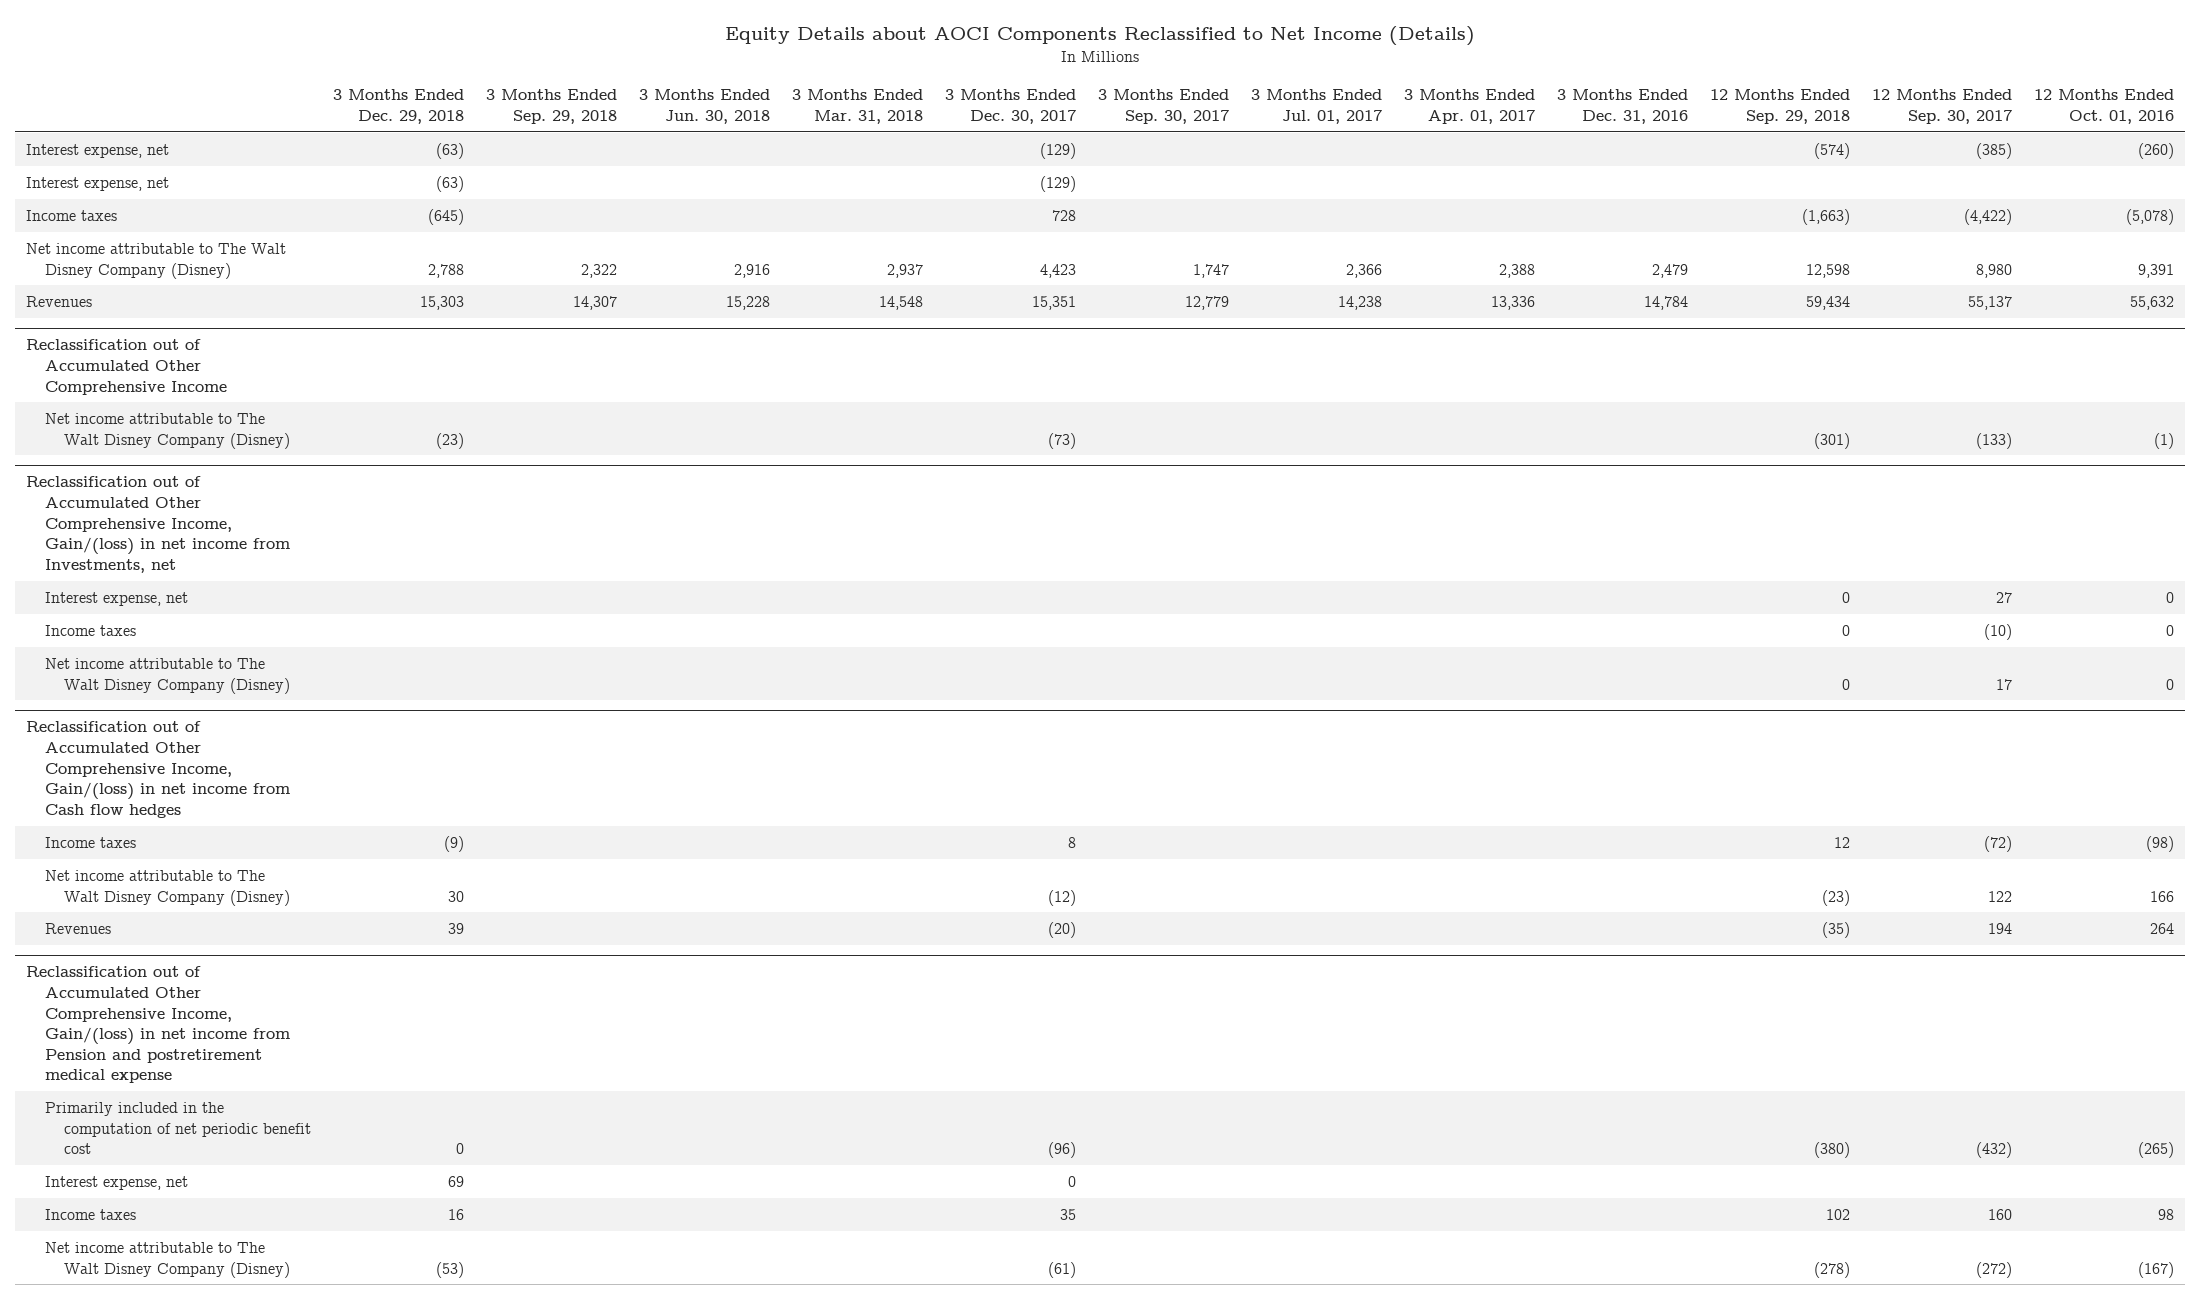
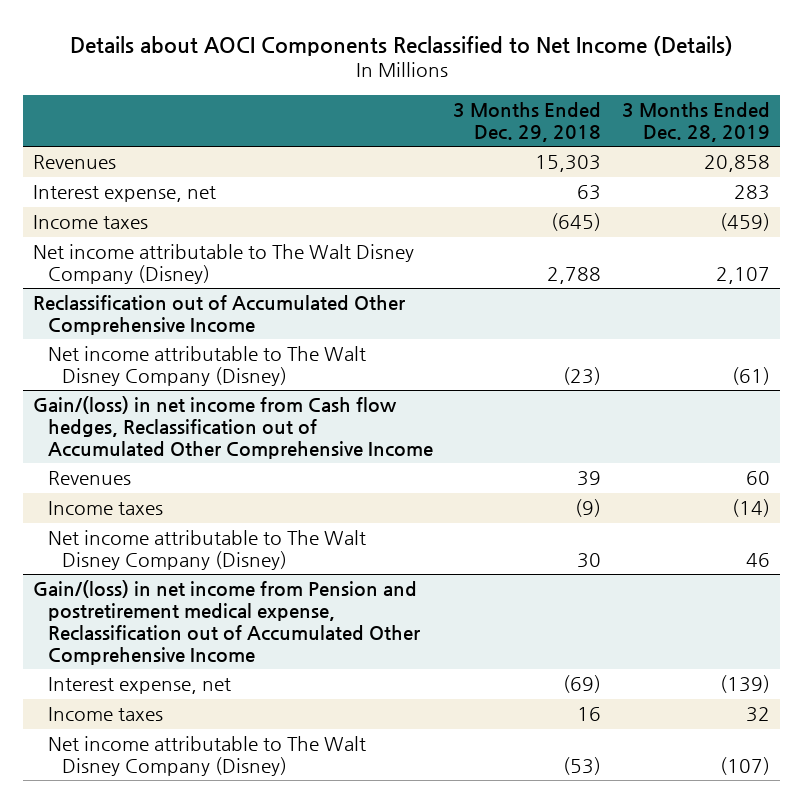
- Equity Details about AOCI Components Reclassified to Net Income (Details)
+ Details about AOCI Components Reclassified to Net Income (Details)
- | 3 Months Ended Dec. 29, 2018 | 3 Months Ended Sep. 29, 2018 | 3 Months Ended Jun. 30, 2018 | 3 Months Ended Mar. 31, 2018 | 3 Months Ended Dec. 30, 2017 | 3 Months Ended Sep. 30, 2017 | 3 Months Ended Jul. 01, 2017 | 3 Months Ended Apr. 01, 2017 | 3 Months Ended Dec. 31, 2016 | 12 Months Ended Sep. 29, 2018 | 12 Months Ended Sep. 30, 2017 | 12 Months Ended Oct. 01, 2016
+ | 3 Months Ended Dec. 29, 2018 | 3 Months Ended Dec. 28, 2019
- Interest expense, net | (63) | | | | (129) | | | | | (574) | (385) | (260)
- Interest expense, net | (63) | | | | (129) | | | | | | |
moved up: Revenues | 15,303 | 20,858
+ Interest expense, net | 63 | 283
- Reclassification out of Accumulated Other Comprehensive Income, Gain/(loss) in net income from Investments, net
- Interest expense, net | | | | | | | | | | 0 | 27 | 0
- Income taxes | | | | | | | | | | 0 | (10) | 0
- Net income attributable to The Walt Disney Company (Disney) | | | | | | | | | | 0 | 17 | 0
- Reclassification out of Accumulated Other Comprehensive Income, Gain/(loss) in net income from Cash flow hedges
+ Gain/(loss) in net income from Cash flow hedges, Reclassification out of Accumulated Other Comprehensive Income
+ Revenues | 39 | 60
- Revenues | 39 | | | | (20) | | | | | (35) | 194 | 264
- Reclassification out of Accumulated Other Comprehensive Income, Gain/(loss) in net income from Pension and postretirement medical expense
- Primarily included in the computation of net periodic benefit cost | 0 | | | | (96) | | | | | (380) | (432) | (265)
- Interest expense, net | 69 | | | | 0 | | | | | | |
+ Gain/(loss) in net income from Pension and postretirement medical expense, Reclassification out of Accumulated Other Comprehensive Income
+ Interest expense, net | (69) | (139)

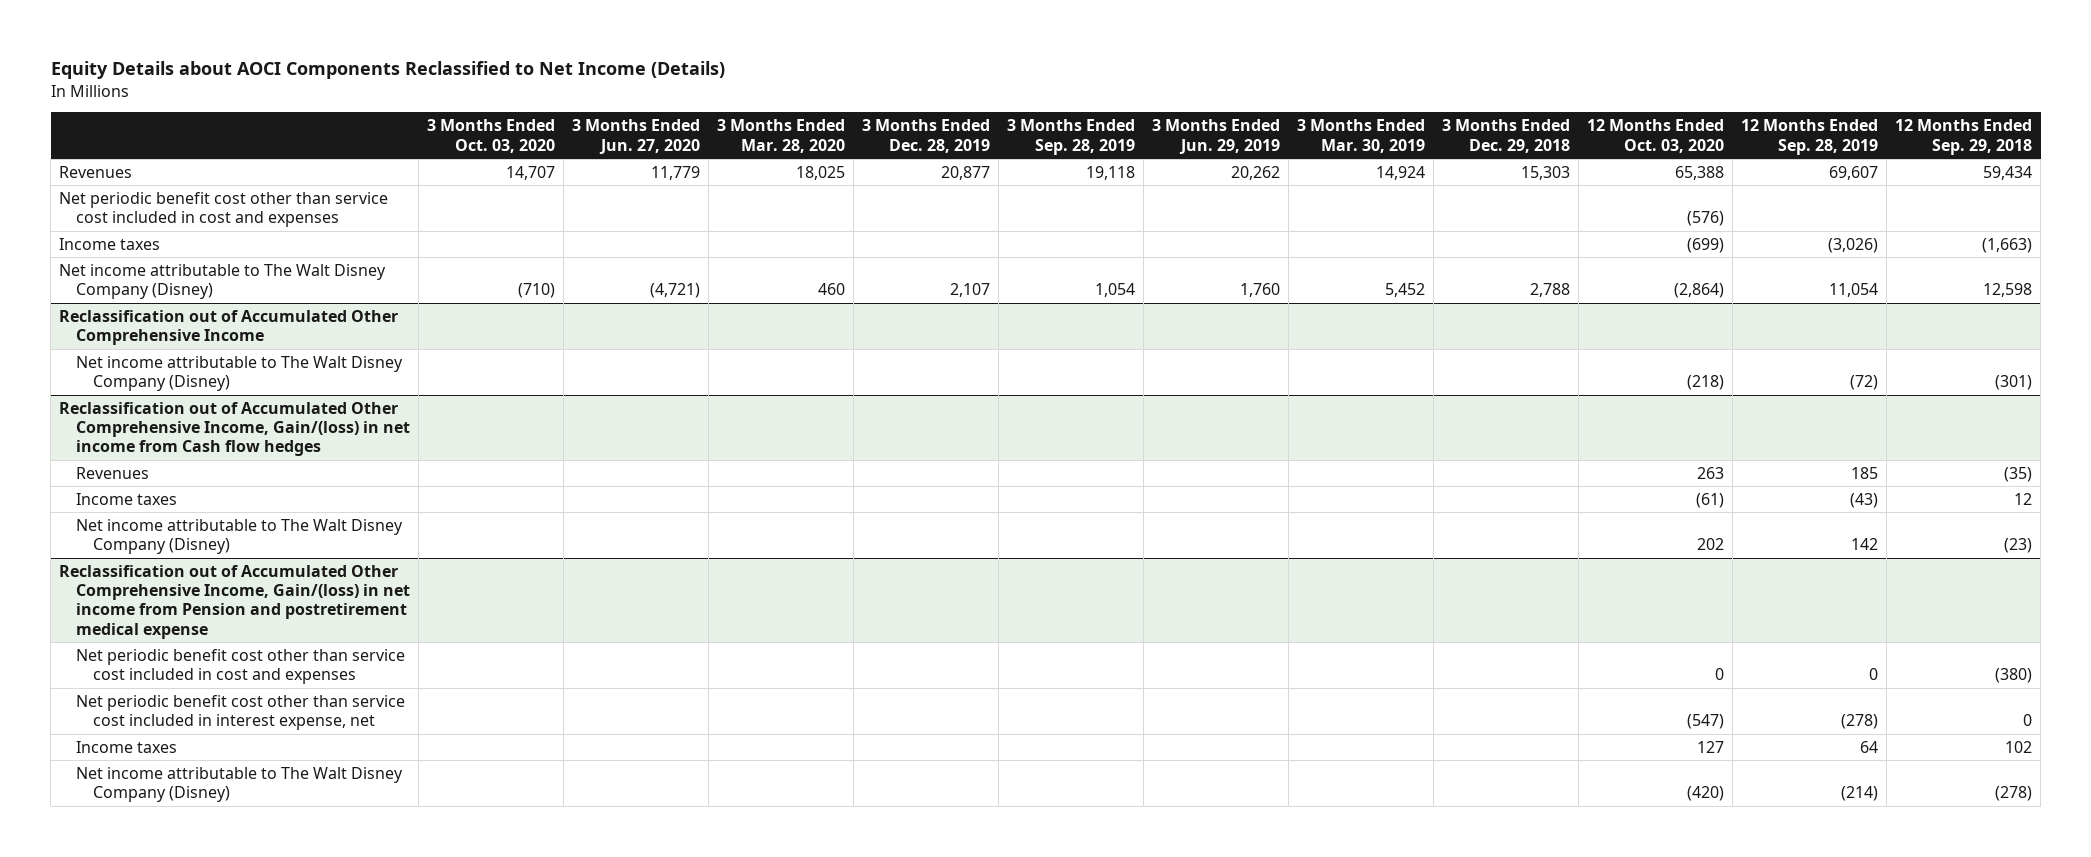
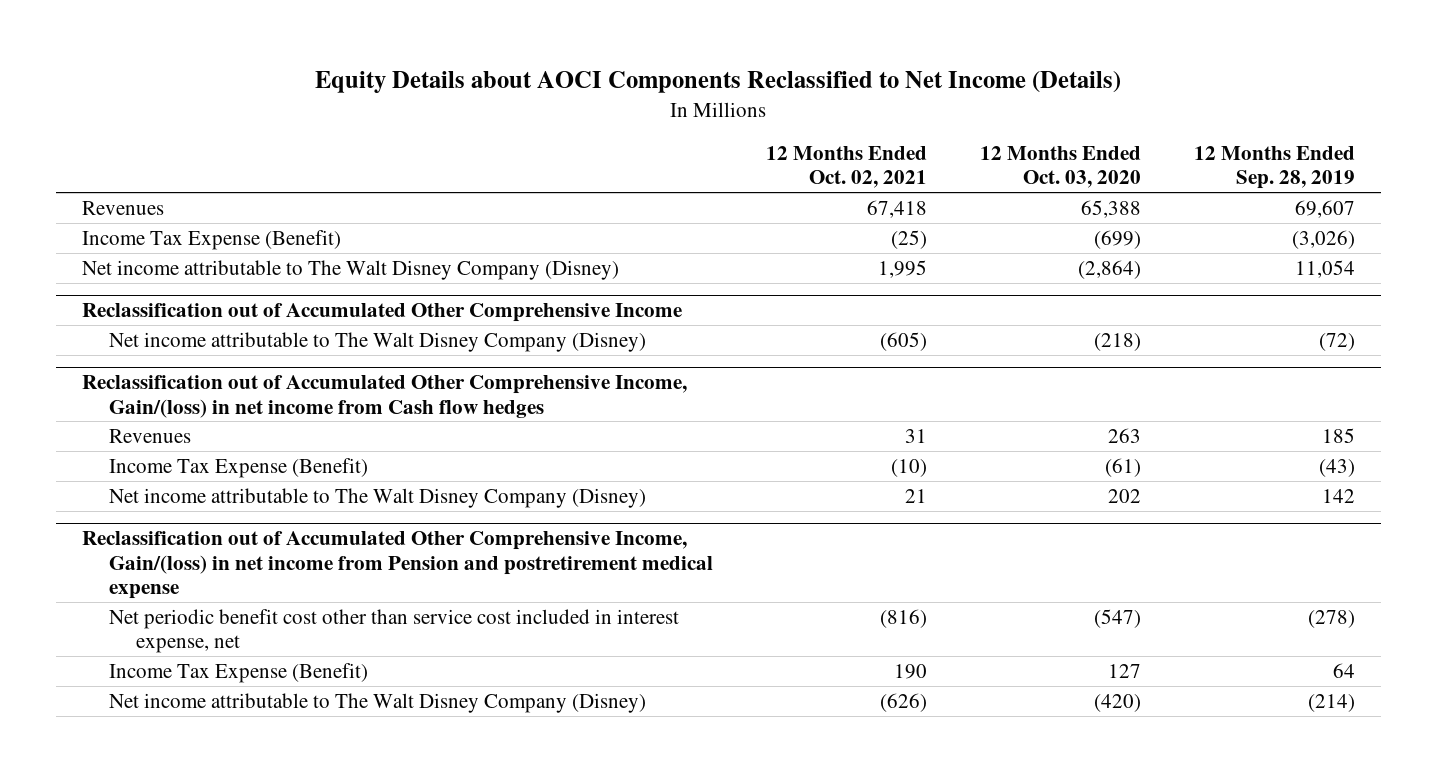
- | 3 Months Ended Oct. 03, 2020 | 3 Months Ended Jun. 27, 2020 | 3 Months Ended Mar. 28, 2020 | 3 Months Ended Dec. 28, 2019 | 3 Months Ended Sep. 28, 2019 | 3 Months Ended Jun. 29, 2019 | 3 Months Ended Mar. 30, 2019 | 3 Months Ended Dec. 29, 2018 | 12 Months Ended Oct. 03, 2020 | 12 Months Ended Sep. 28, 2019 | 12 Months Ended Sep. 29, 2018
+ | 12 Months Ended Oct. 02, 2021 | 12 Months Ended Oct. 03, 2020 | 12 Months Ended Sep. 28, 2019
- Net periodic benefit cost other than service cost included in cost and expenses | | | | | | | | | (576) | |
- Income taxes | | | | | | | | | (699) | (3,026) | (1,663)
+ Income Tax Expense (Benefit) | (25) | (699) | (3,026)
@ Reclassification out of Accumulated Other Comprehensive Income, Gain/(loss) in net income from Cash flow hedges
- Income taxes | | | | | | | | | (61) | (43) | 12
+ Income Tax Expense (Benefit) | (10) | (61) | (43)
@ Reclassification out of Accumulated Other Comprehensive Income, Gain/(loss) in net income from Pension and postretirement medical expense
- Net periodic benefit cost other than service cost included in cost and expenses | | | | | | | | | 0 | 0 | (380)
- Income taxes | | | | | | | | | 127 | 64 | 102
+ Income Tax Expense (Benefit) | 190 | 127 | 64

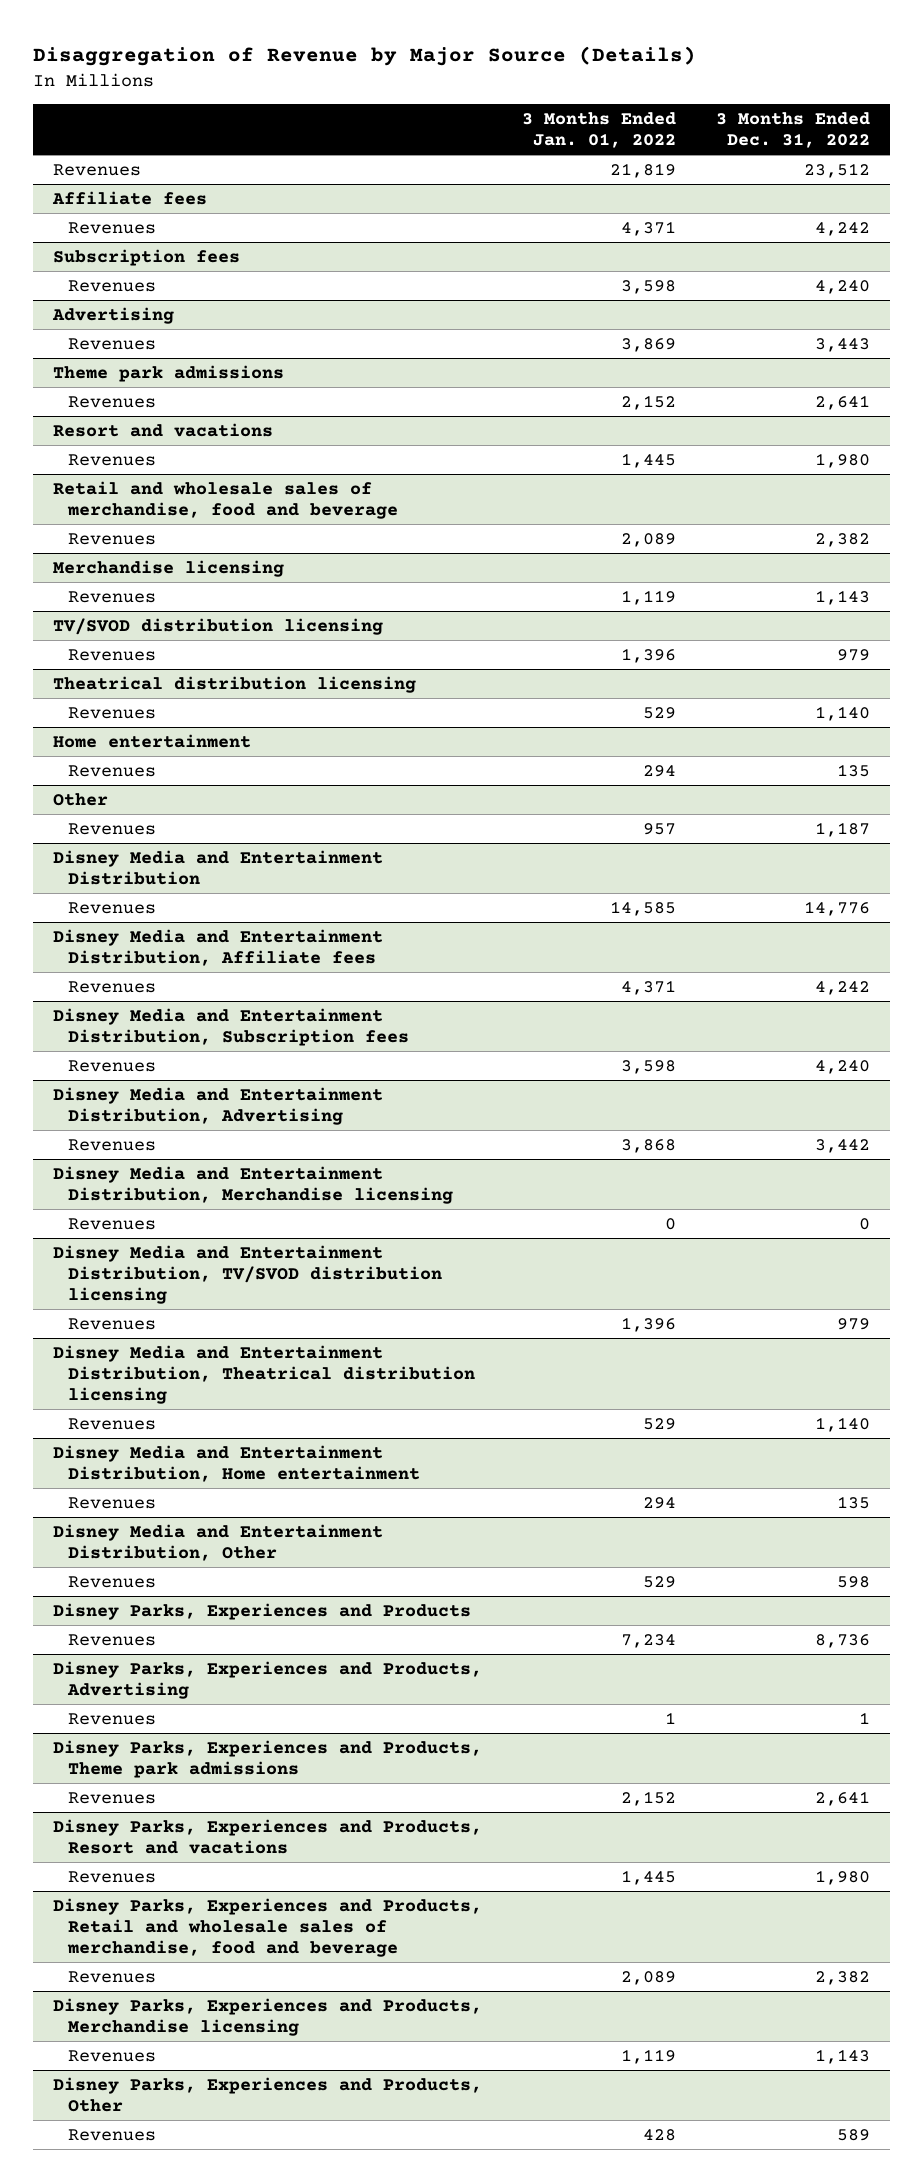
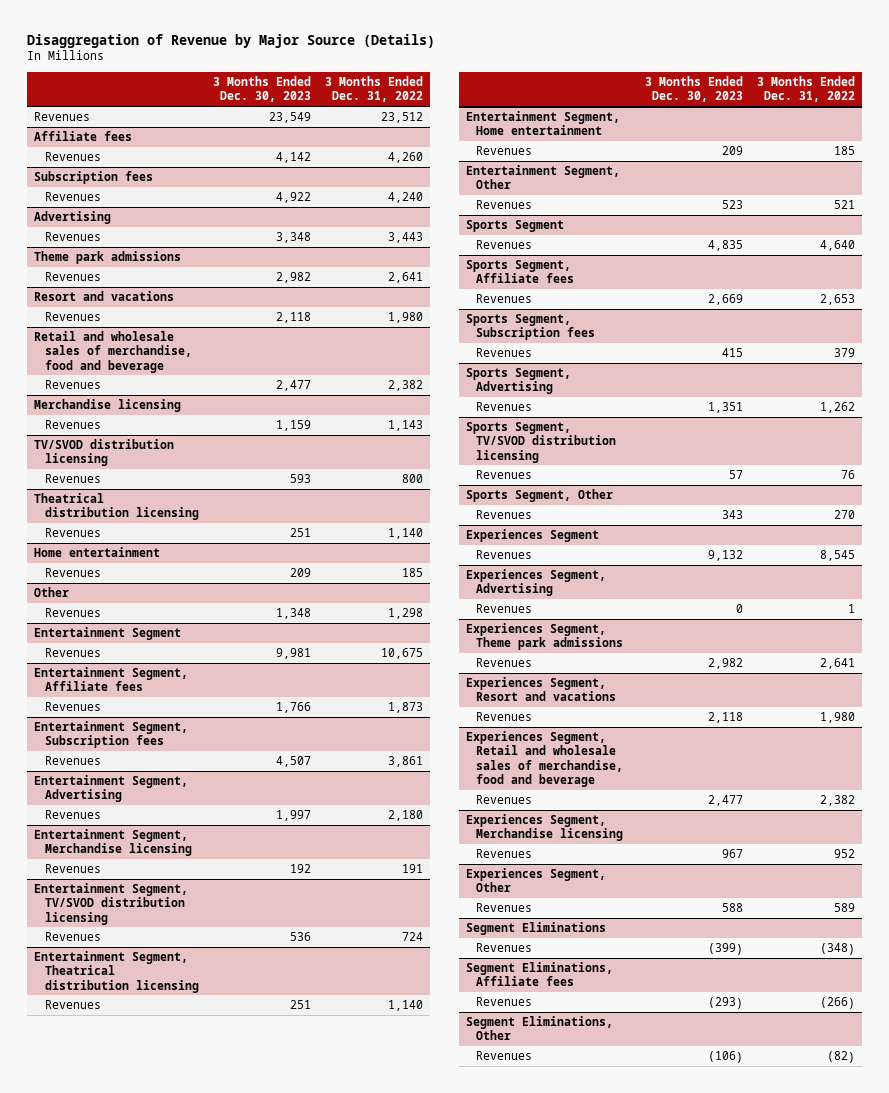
- | 3 Months Ended Jan. 01, 2022 | 3 Months Ended Dec. 31, 2022
+ | 3 Months Ended Dec. 30, 2023 | 3 Months Ended Dec. 31, 2022
@ Affiliate fees
- Revenues | 4,371 | 4,242
+ Revenues | 4,142 | 4,260
@ TV/SVOD distribution licensing
- Revenues | 1,396 | 979
+ Revenues | 593 | 800
@ Home entertainment
- Revenues | 294 | 135
+ Revenues | 209 | 185
@ Other
- Revenues | 957 | 1,187
- Disney Media and Entertainment Distribution
- Revenues | 14,585 | 14,776
- Disney Media and Entertainment Distribution, Affiliate fees
- Revenues | 4,371 | 4,242
- Disney Media and Entertainment Distribution, Subscription fees
- Revenues | 3,598 | 4,240
- Disney Media and Entertainment Distribution, Advertising
- Revenues | 3,868 | 3,442
- Disney Media and Entertainment Distribution, Merchandise licensing
- Revenues | 0 | 0
- Disney Media and Entertainment Distribution, TV/SVOD distribution licensing
- Revenues | 1,396 | 979
- Disney Media and Entertainment Distribution, Theatrical distribution licensing
@ Other
+ Revenues | 1,348 | 1,298
+ Entertainment Segment
+ Revenues | 9,981 | 10,675
+ Entertainment Segment, Affiliate fees
+ Revenues | 1,766 | 1,873
+ Entertainment Segment, Subscription fees
+ Revenues | 4,507 | 3,861
+ Entertainment Segment, Advertising
+ Revenues | 1,997 | 2,180
+ Entertainment Segment, Merchandise licensing
+ Revenues | 192 | 191
+ Entertainment Segment, TV/SVOD distribution licensing
+ Revenues | 536 | 724
+ Entertainment Segment, Theatrical distribution licensing
- Disney Media and Entertainment Distribution, Home entertainment
- Revenues | 294 | 135
- Disney Media and Entertainment Distribution, Other
- Revenues | 529 | 598
- Disney Parks, Experiences and Products
- Revenues | 7,234 | 8,736
- Disney Parks, Experiences and Products, Advertising
+ Entertainment Segment, Home entertainment
+ Revenues | 209 | 185
+ Entertainment Segment, Other
+ Revenues | 523 | 521
+ Sports Segment
+ Revenues | 4,835 | 4,640
+ Sports Segment, Affiliate fees
+ Revenues | 2,669 | 2,653
+ Sports Segment, Subscription fees
+ Revenues | 415 | 379
+ Sports Segment, Advertising
+ Revenues | 1,351 | 1,262
+ Sports Segment, TV/SVOD distribution licensing
+ Revenues | 57 | 76
+ Sports Segment, Other
+ Revenues | 343 | 270
+ Experiences Segment
+ Revenues | 9,132 | 8,545
+ Experiences Segment, Advertising
- Disney Parks, Experiences and Products, Theme park admissions
+ Experiences Segment, Theme park admissions
- Disney Parks, Experiences and Products, Resort and vacations
+ Experiences Segment, Resort and vacations
- Disney Parks, Experiences and Products, Retail and wholesale sales of merchandise, food and beverage
+ Experiences Segment, Retail and wholesale sales of merchandise, food and beverage
- Disney Parks, Experiences and Products, Merchandise licensing
- Revenues | 1,119 | 1,143
- Disney Parks, Experiences and Products, Other
+ Experiences Segment, Merchandise licensing
+ Revenues | 967 | 952
+ Experiences Segment, Other
+ Segment Eliminations
+ Revenues | (399) | (348)
+ Segment Eliminations, Affiliate fees
+ Revenues | (293) | (266)
+ Segment Eliminations, Other
+ Revenues | (106) | (82)

